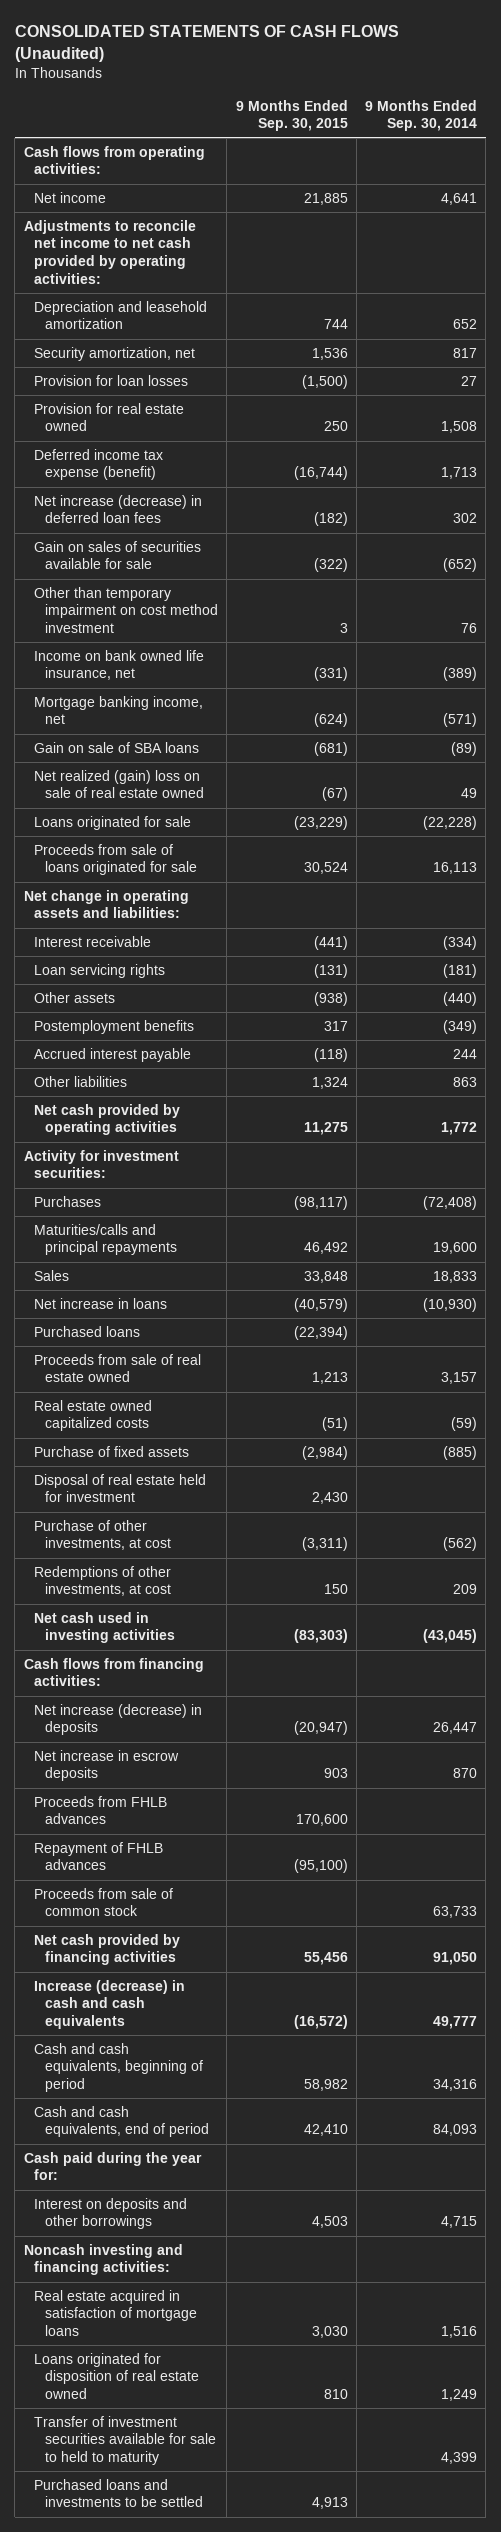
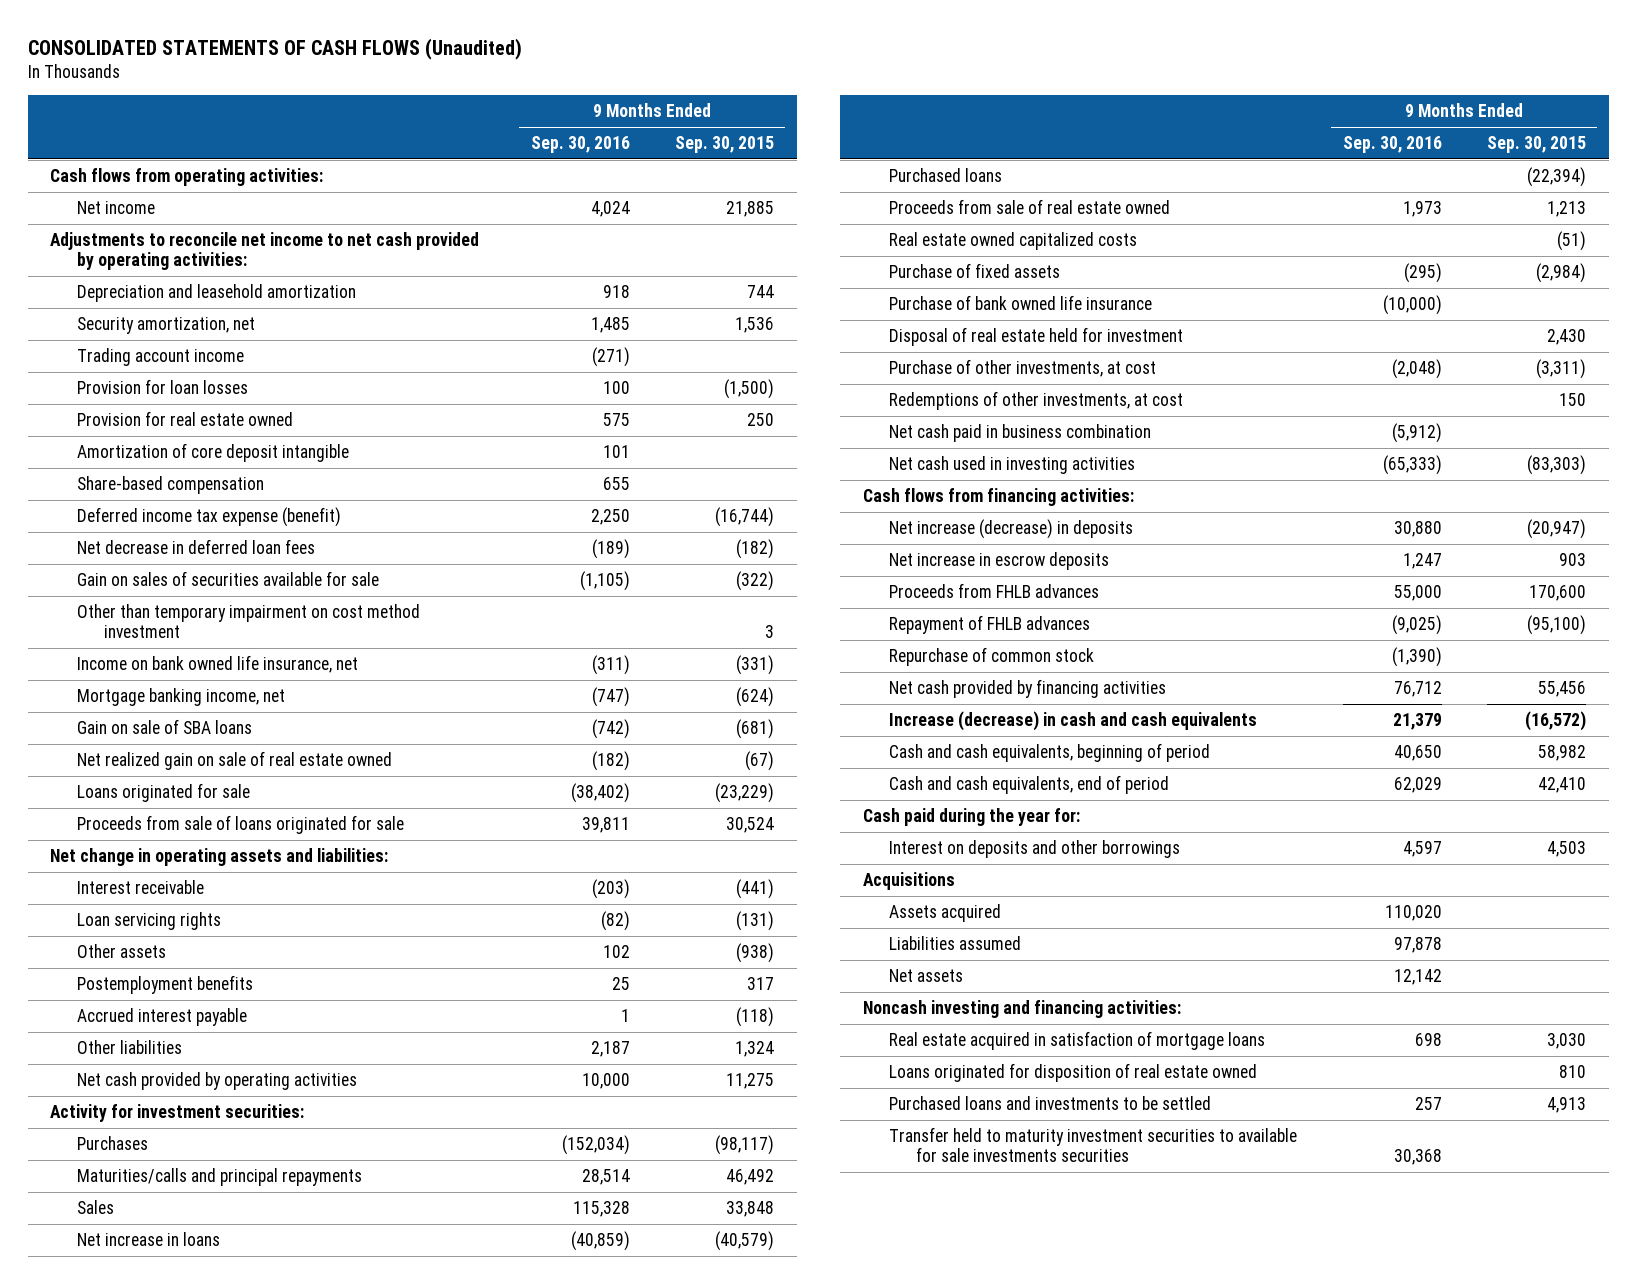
- | 9 Months Ended Sep. 30, 2015 | 9 Months Ended Sep. 30, 2014
+ | 9 Months Ended Sep. 30, 2016 | 9 Months Ended Sep. 30, 2015
+ Trading account income | (271) |
+ Amortization of core deposit intangible | 101 |
+ Share-based compensation | 655 |
- Net increase (decrease) in deferred loan fees | (182) | 302
+ Net decrease in deferred loan fees | (189) | (182)
- Net realized (gain) loss on sale of real estate owned | (67) | 49
+ Net realized gain on sale of real estate owned | (182) | (67)
+ Purchase of bank owned life insurance | (10,000) |
+ Net cash paid in business combination | (5,912) |
- Proceeds from sale of common stock | | 63,733
+ Repurchase of common stock | (1,390) |
+ Acquisitions
+ Assets acquired | 110,020 |
+ Liabilities assumed | 97,878 |
+ Net assets | 12,142 |
- Transfer of investment securities available for sale to held to maturity | | 4,399
+ Transfer held to maturity investment securities to available for sale investments securities | 30,368 |

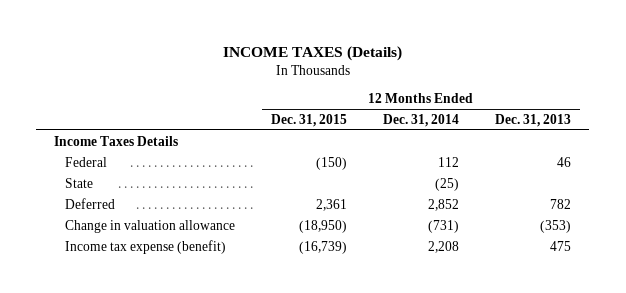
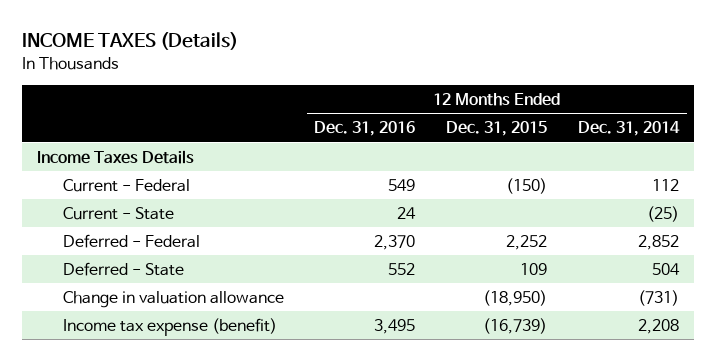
- | 12 Months Ended Dec. 31, 2015 | 12 Months Ended Dec. 31, 2014 | 12 Months Ended Dec. 31, 2013
+ | 12 Months Ended Dec. 31, 2016 | 12 Months Ended Dec. 31, 2015 | 12 Months Ended Dec. 31, 2014
- Federal | (150) | 112 | 46
- State | | (25) |
- Deferred | 2,361 | 2,852 | 782
+ Current - Federal | 549 | (150) | 112
+ Current - State | 24 | | (25)
+ Deferred - Federal | 2,370 | 2,252 | 2,852
+ Deferred - State | 552 | 109 | 504

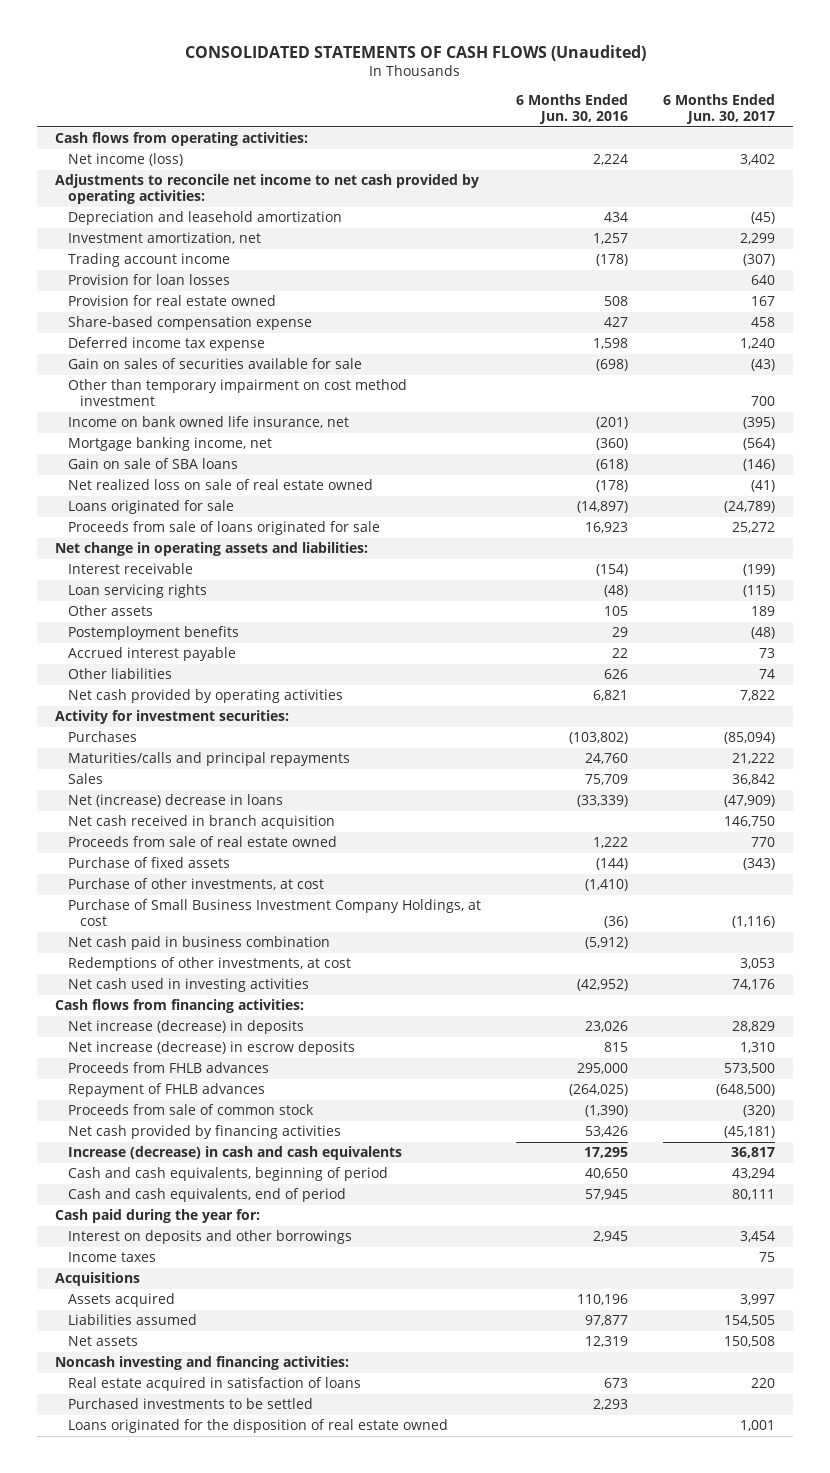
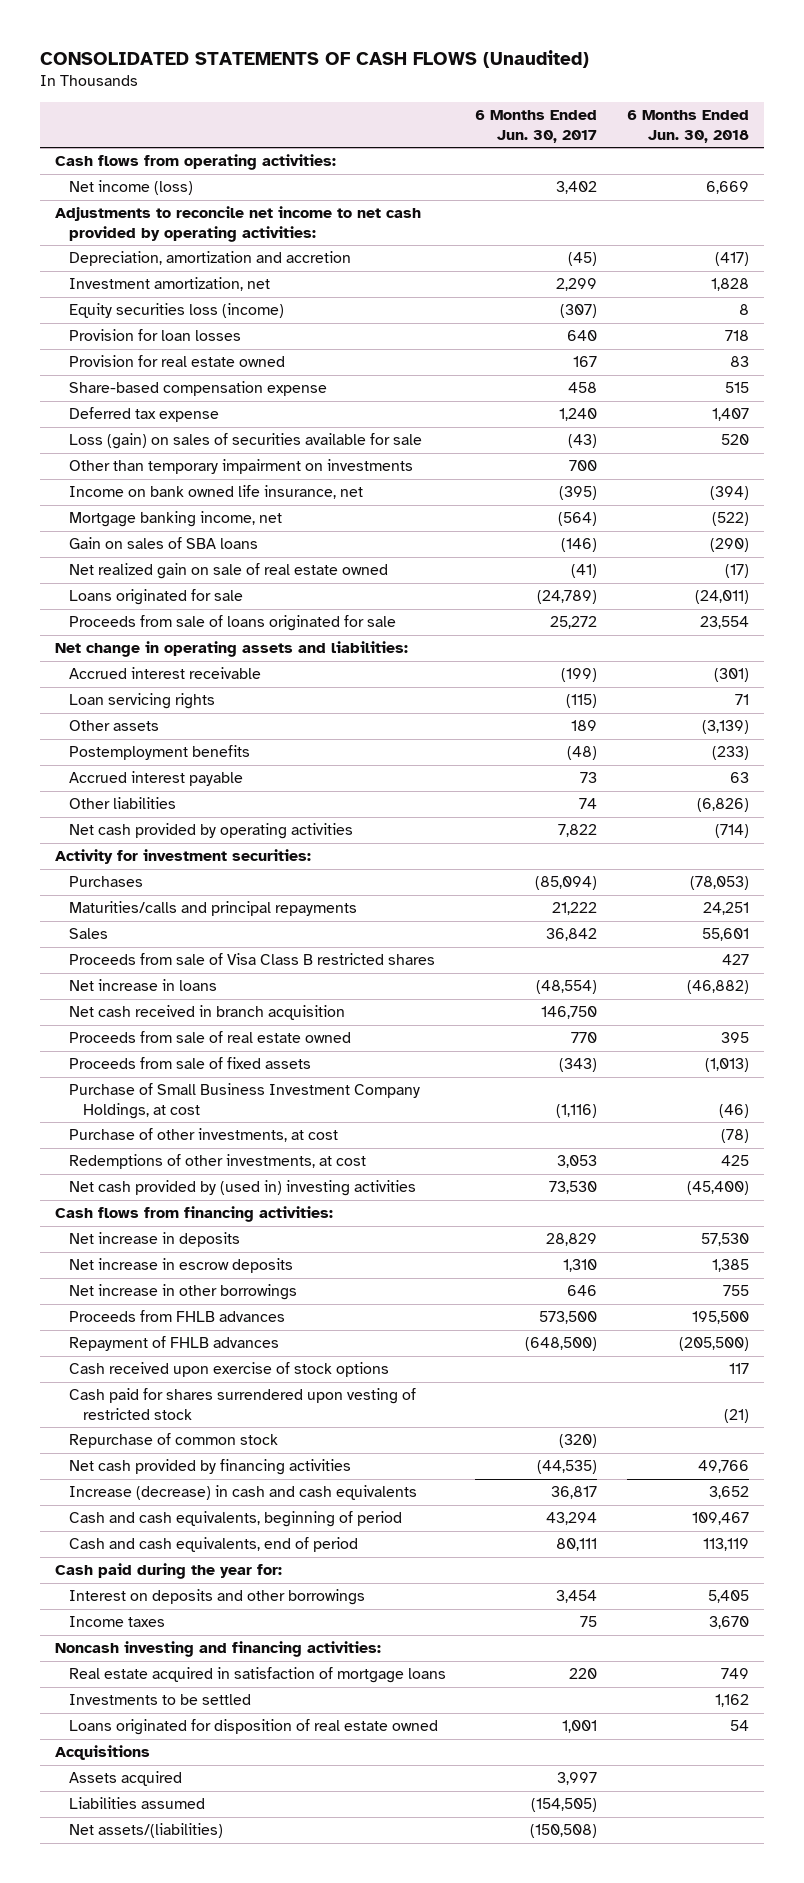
- | 6 Months Ended Jun. 30, 2016 | 6 Months Ended Jun. 30, 2017
+ | 6 Months Ended Jun. 30, 2017 | 6 Months Ended Jun. 30, 2018
- Depreciation and leasehold amortization | 434 | (45)
+ Depreciation, amortization and accretion | (45) | (417)
- Trading account income | (178) | (307)
+ Equity securities loss (income) | (307) | 8
- Deferred income tax expense | 1,598 | 1,240
- Gain on sales of securities available for sale | (698) | (43)
- Other than temporary impairment on cost method investment | | 700
+ Deferred tax expense | 1,240 | 1,407
+ Loss (gain) on sales of securities available for sale | (43) | 520
+ Other than temporary impairment on investments | 700 |
- Gain on sale of SBA loans | (618) | (146)
- Net realized loss on sale of real estate owned | (178) | (41)
+ Gain on sales of SBA loans | (146) | (290)
+ Net realized gain on sale of real estate owned | (41) | (17)
- Interest receivable | (154) | (199)
+ Accrued interest receivable | (199) | (301)
- Net (increase) decrease in loans | (33,339) | (47,909)
+ Proceeds from sale of Visa Class B restricted shares | | 427
+ Net increase in loans | (48,554) | (46,882)
- Purchase of fixed assets | (144) | (343)
+ Proceeds from sale of fixed assets | (343) | (1,013)
- Net cash paid in business combination | (5,912) |
moved down: Purchase of other investments, at cost | | (78)
- Net cash used in investing activities | (42,952) | 74,176
+ Net cash provided by (used in) investing activities | 73,530 | (45,400)
- Net increase (decrease) in deposits | 23,026 | 28,829
- Net increase (decrease) in escrow deposits | 815 | 1,310
+ Net increase in deposits | 28,829 | 57,530
+ Net increase in escrow deposits | 1,310 | 1,385
+ Net increase in other borrowings | 646 | 755
- Proceeds from sale of common stock | (1,390) | (320)
- Net cash provided by financing activities | 53,426 | (45,181)
+ Cash received upon exercise of stock options | | 117
+ Cash paid for shares surrendered upon vesting of restricted stock | | (21)
+ Repurchase of common stock | (320) |
+ Net cash provided by financing activities | (44,535) | 49,766
moved up: Noncash investing and financing activities:
+ Real estate acquired in satisfaction of mortgage loans | 220 | 749
+ Investments to be settled | | 1,162
+ Loans originated for disposition of real estate owned | 1,001 | 54
- Liabilities assumed | 97,877 | 154,505
- Net assets | 12,319 | 150,508
- Real estate acquired in satisfaction of loans | 673 | 220
- Purchased investments to be settled | 2,293 |
- Loans originated for the disposition of real estate owned | | 1,001
+ Liabilities assumed | (154,505) |
+ Net assets/(liabilities) | (150,508) |

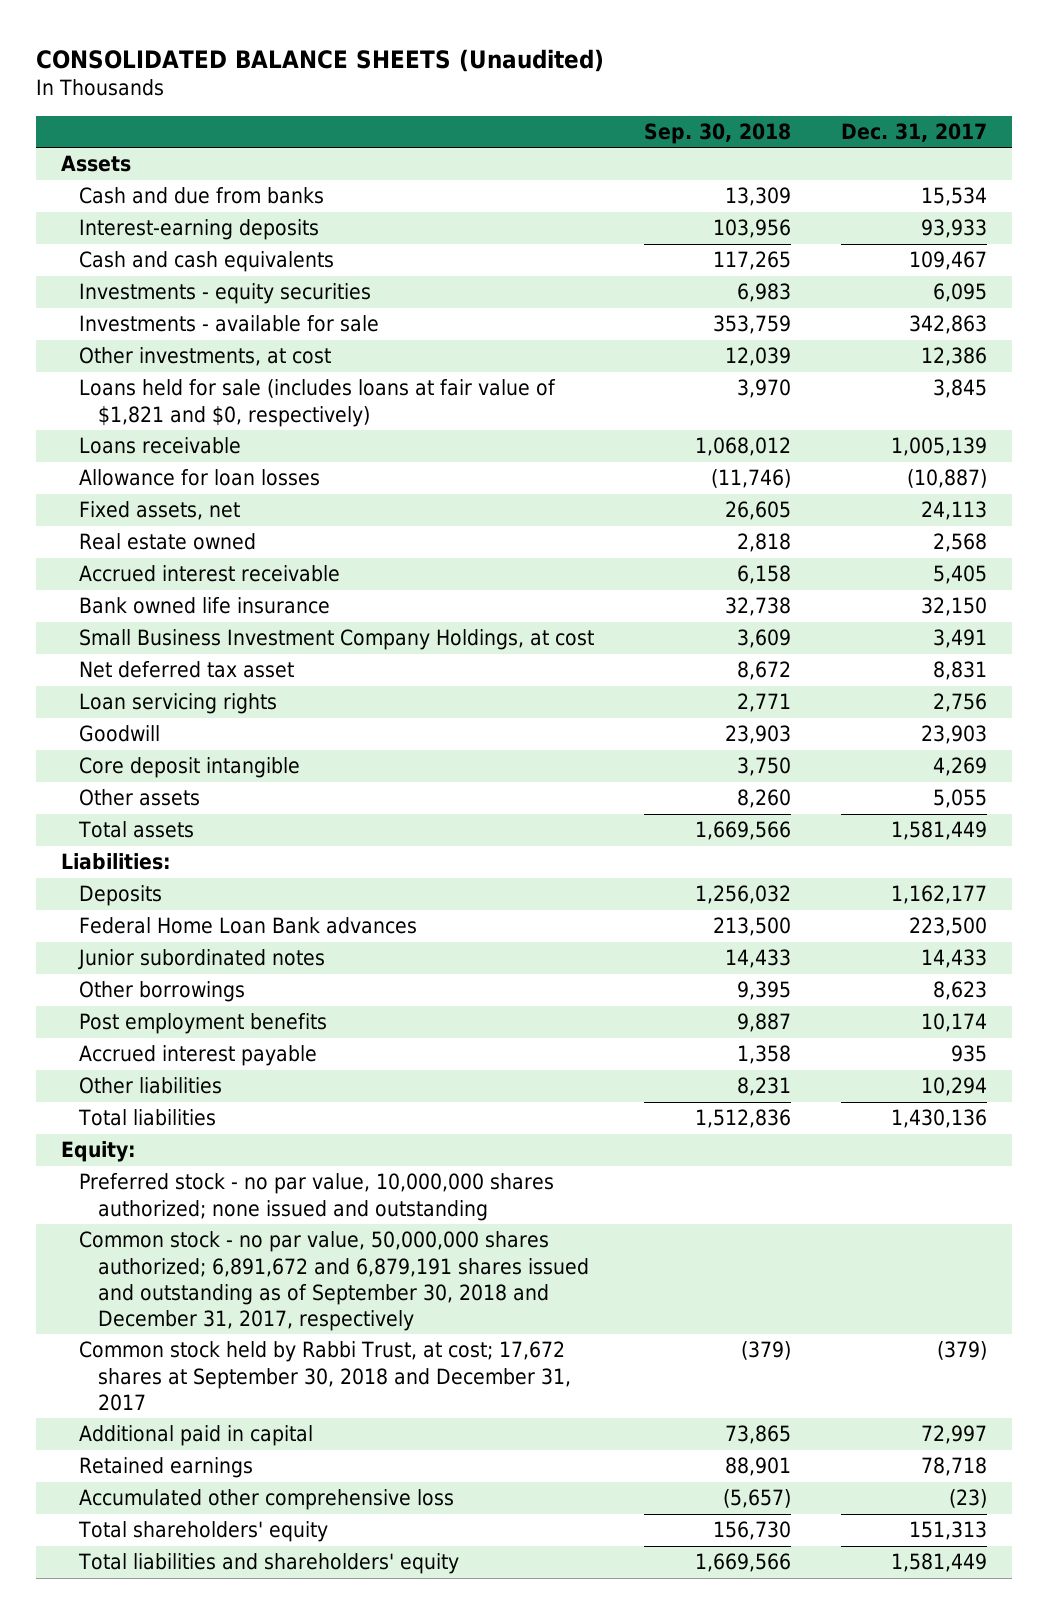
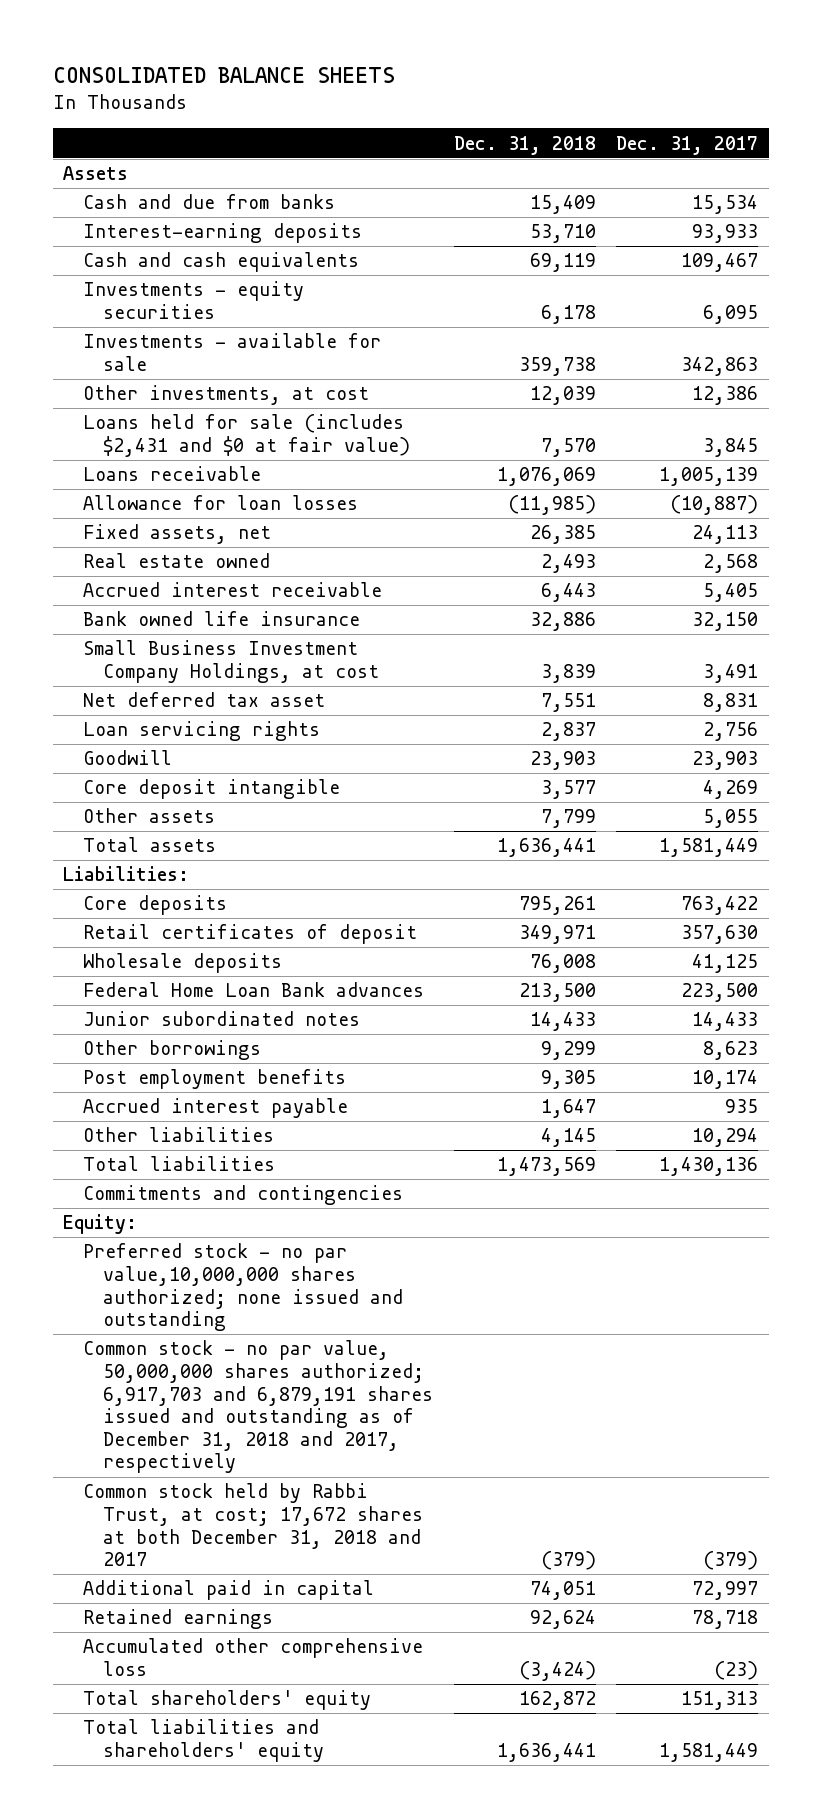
- CONSOLIDATED BALANCE SHEETS (Unaudited)
+ CONSOLIDATED BALANCE SHEETS
- | Sep. 30, 2018 | Dec. 31, 2017
+ | Dec. 31, 2018 | Dec. 31, 2017
- Loans held for sale (includes loans at fair value of $1,821 and $0, respectively) | 3,970 | 3,845
+ Loans held for sale (includes $2,431 and $0 at fair value) | 7,570 | 3,845
- Deposits | 1,256,032 | 1,162,177
+ Core deposits | 795,261 | 763,422
+ Retail certificates of deposit | 349,971 | 357,630
+ Wholesale deposits | 76,008 | 41,125
+ Commitments and contingencies
- Preferred stock - no par value, 10,000,000 shares authorized; none issued and outstanding
- Common stock - no par value, 50,000,000 shares authorized; 6,891,672 and 6,879,191 shares issued and outstanding as of September 30, 2018 and December 31, 2017, respectively
- Common stock held by Rabbi Trust, at cost; 17,672 shares at September 30, 2018 and December 31, 2017 | (379) | (379)
+ Preferred stock - no par value,10,000,000 shares authorized; none issued and outstanding
+ Common stock - no par value, 50,000,000 shares authorized; 6,917,703 and 6,879,191 shares issued and outstanding as of December 31, 2018 and 2017, respectively
+ Common stock held by Rabbi Trust, at cost; 17,672 shares at both December 31, 2018 and 2017 | (379) | (379)

